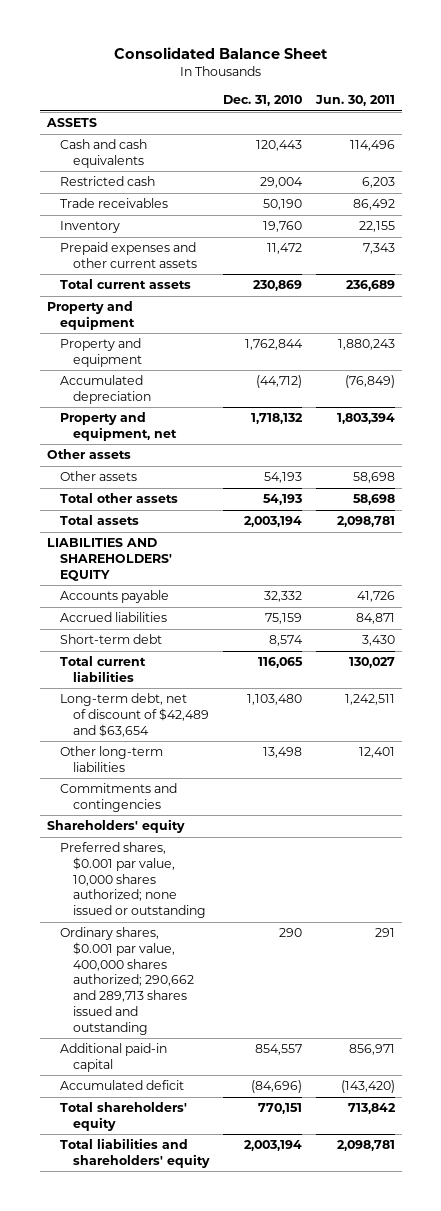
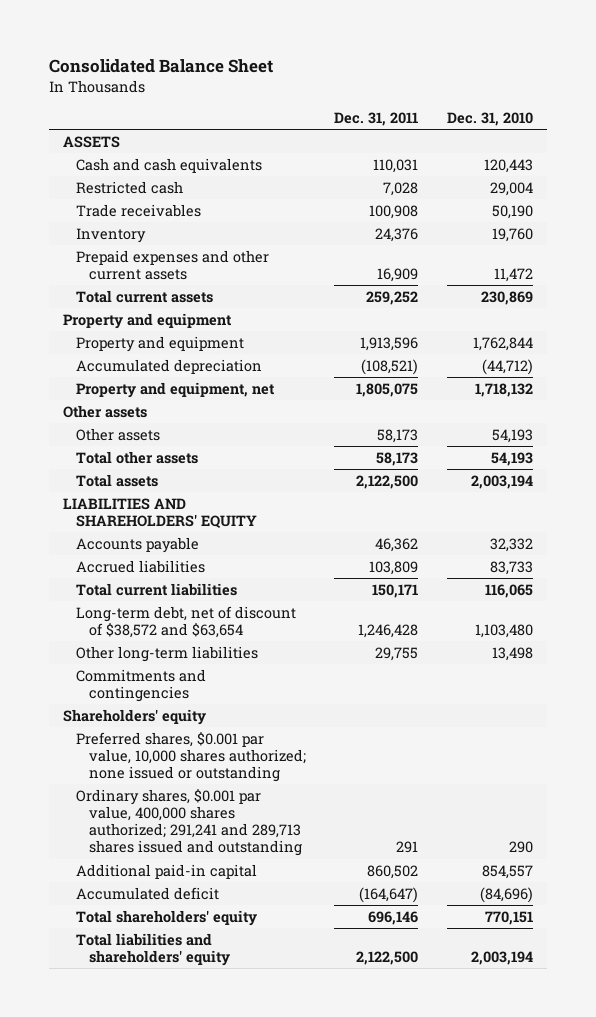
- | Dec. 31, 2010 | Jun. 30, 2011
+ | Dec. 31, 2011 | Dec. 31, 2010
- Accrued liabilities | 75,159 | 84,871
- Short-term debt | 8,574 | 3,430
+ Accrued liabilities | 103,809 | 83,733
- Long-term debt, net of discount of $42,489 and $63,654 | 1,103,480 | 1,242,511
+ Long-term debt, net of discount of $38,572 and $63,654 | 1,246,428 | 1,103,480
- Ordinary shares, $0.001 par value, 400,000 shares authorized; 290,662 and 289,713 shares issued and outstanding | 290 | 291
+ Ordinary shares, $0.001 par value, 400,000 shares authorized; 291,241 and 289,713 shares issued and outstanding | 291 | 290

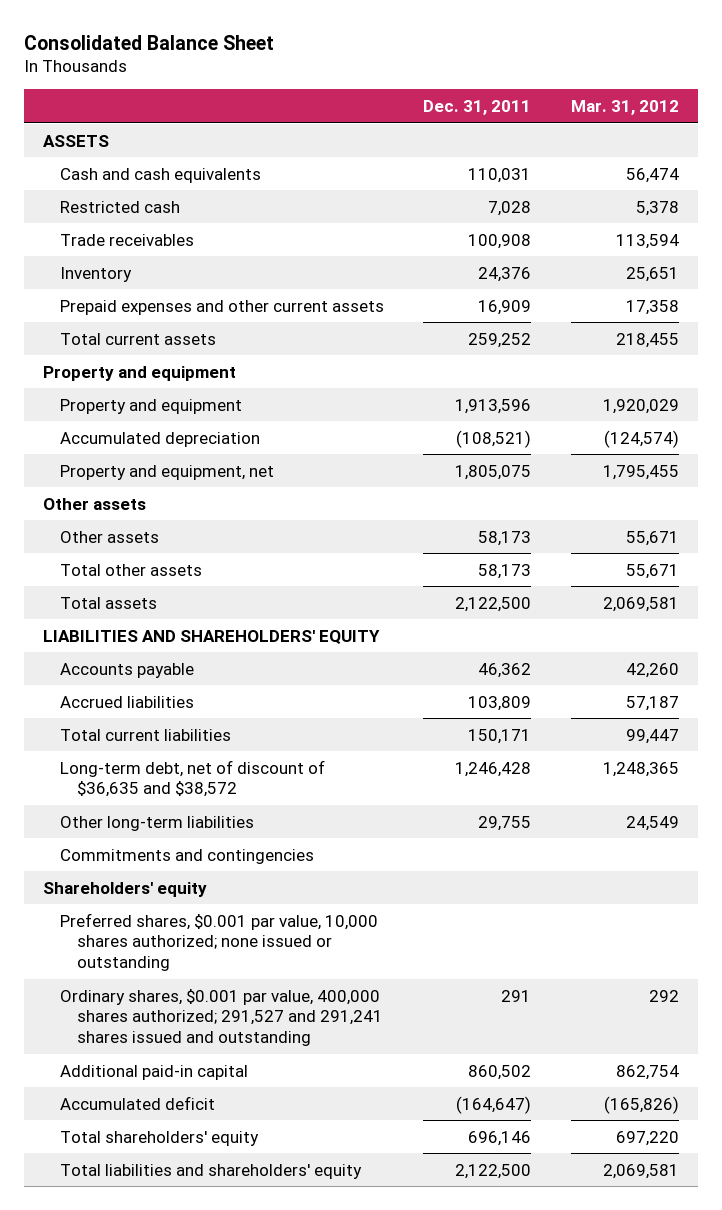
- | Dec. 31, 2011 | Dec. 31, 2010
+ | Dec. 31, 2011 | Mar. 31, 2012
- Long-term debt, net of discount of $38,572 and $63,654 | 1,246,428 | 1,103,480
+ Long-term debt, net of discount of $36,635 and $38,572 | 1,246,428 | 1,248,365
- Ordinary shares, $0.001 par value, 400,000 shares authorized; 291,241 and 289,713 shares issued and outstanding | 291 | 290
+ Ordinary shares, $0.001 par value, 400,000 shares authorized; 291,527 and 291,241 shares issued and outstanding | 291 | 292

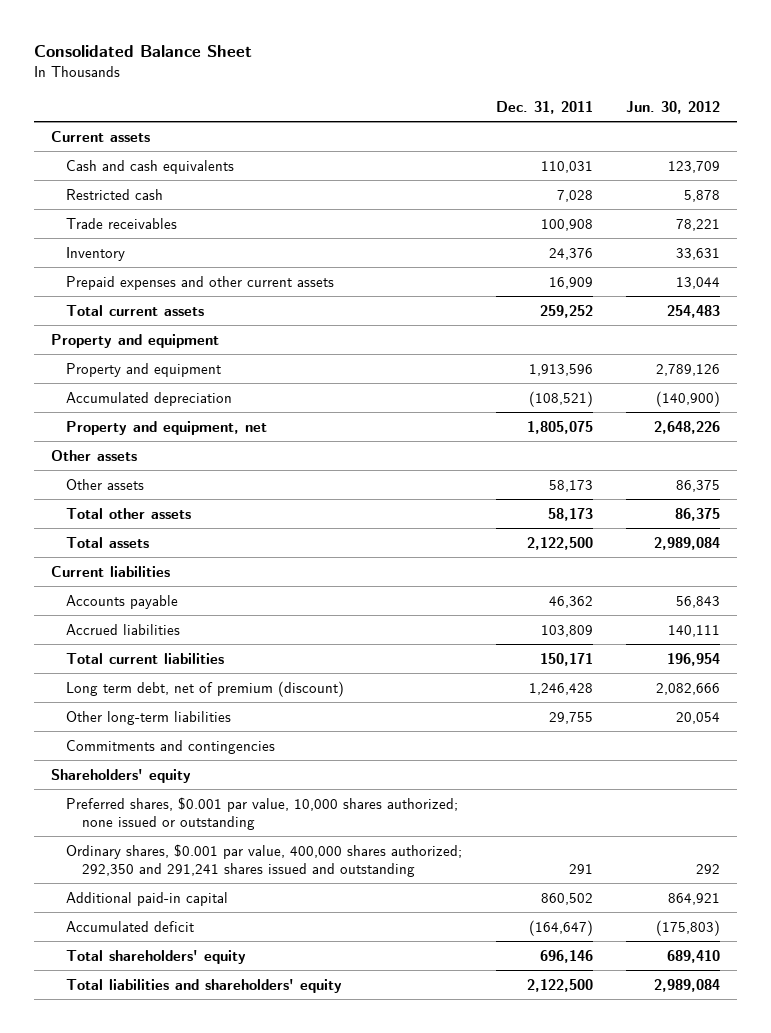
- | Dec. 31, 2011 | Mar. 31, 2012
+ | Dec. 31, 2011 | Jun. 30, 2012
- ASSETS
+ Current assets
- LIABILITIES AND SHAREHOLDERS' EQUITY
+ Current liabilities
- Long-term debt, net of discount of $36,635 and $38,572 | 1,246,428 | 1,248,365
+ Long term debt, net of premium (discount) | 1,246,428 | 2,082,666
- Ordinary shares, $0.001 par value, 400,000 shares authorized; 291,527 and 291,241 shares issued and outstanding | 291 | 292
+ Ordinary shares, $0.001 par value, 400,000 shares authorized; 292,350 and 291,241 shares issued and outstanding | 291 | 292

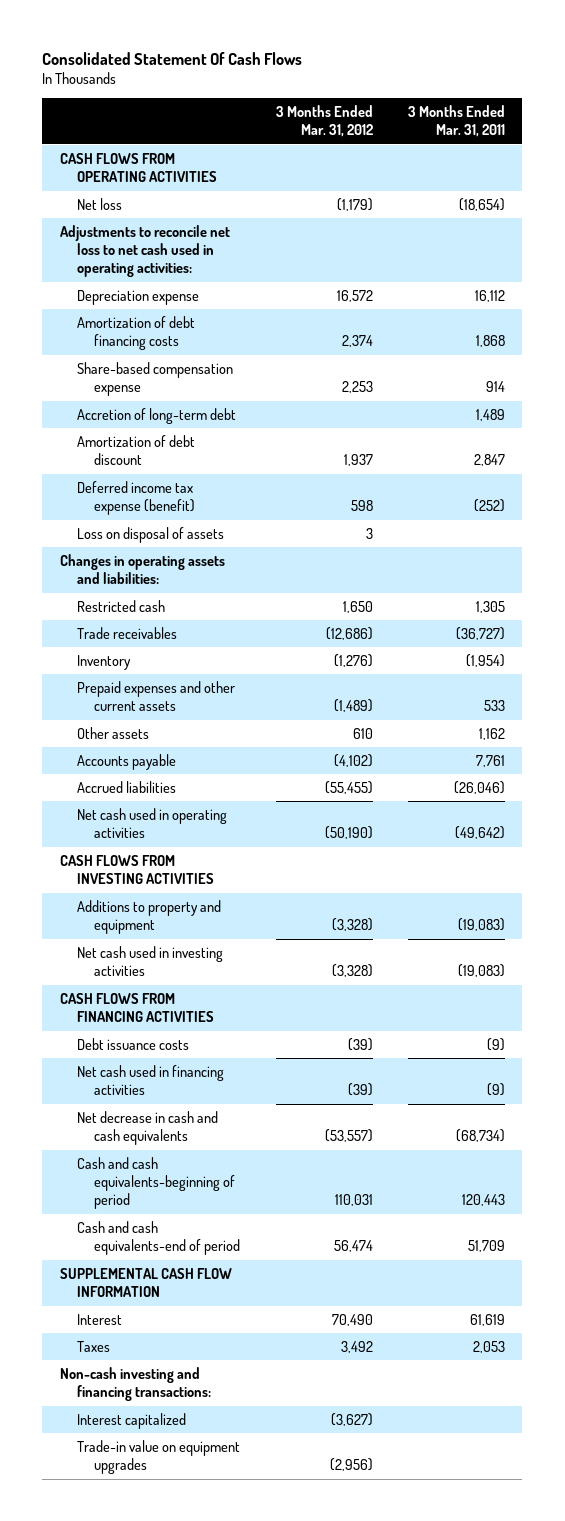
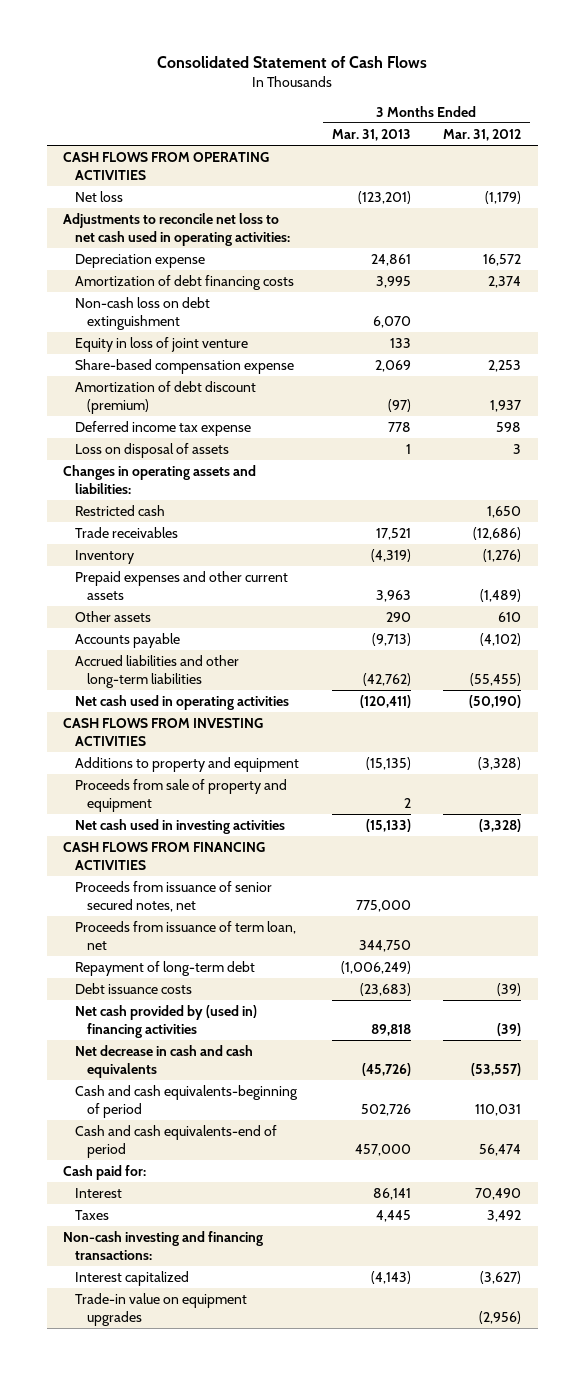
- Consolidated Statement Of Cash Flows
+ Consolidated Statement of Cash Flows
- | 3 Months Ended Mar. 31, 2012 | 3 Months Ended Mar. 31, 2011
+ | 3 Months Ended Mar. 31, 2013 | 3 Months Ended Mar. 31, 2012
+ Non-cash loss on debt extinguishment | 6,070 |
+ Equity in loss of joint venture | 133 |
- Accretion of long-term debt | | 1,489
- Amortization of debt discount | 1,937 | 2,847
- Deferred income tax expense (benefit) | 598 | (252)
+ Amortization of debt discount (premium) | (97) | 1,937
+ Deferred income tax expense | 778 | 598
- Accrued liabilities | (55,455) | (26,046)
+ Accrued liabilities and other long-term liabilities | (42,762) | (55,455)
+ Proceeds from sale of property and equipment | 2 |
+ Proceeds from issuance of senior secured notes, net | 775,000 |
+ Proceeds from issuance of term loan, net | 344,750 |
+ Repayment of long-term debt | (1,006,249) |
- Net cash used in financing activities | (39) | (9)
+ Net cash provided by (used in) financing activities | 89,818 | (39)
- SUPPLEMENTAL CASH FLOW INFORMATION
+ Cash paid for:

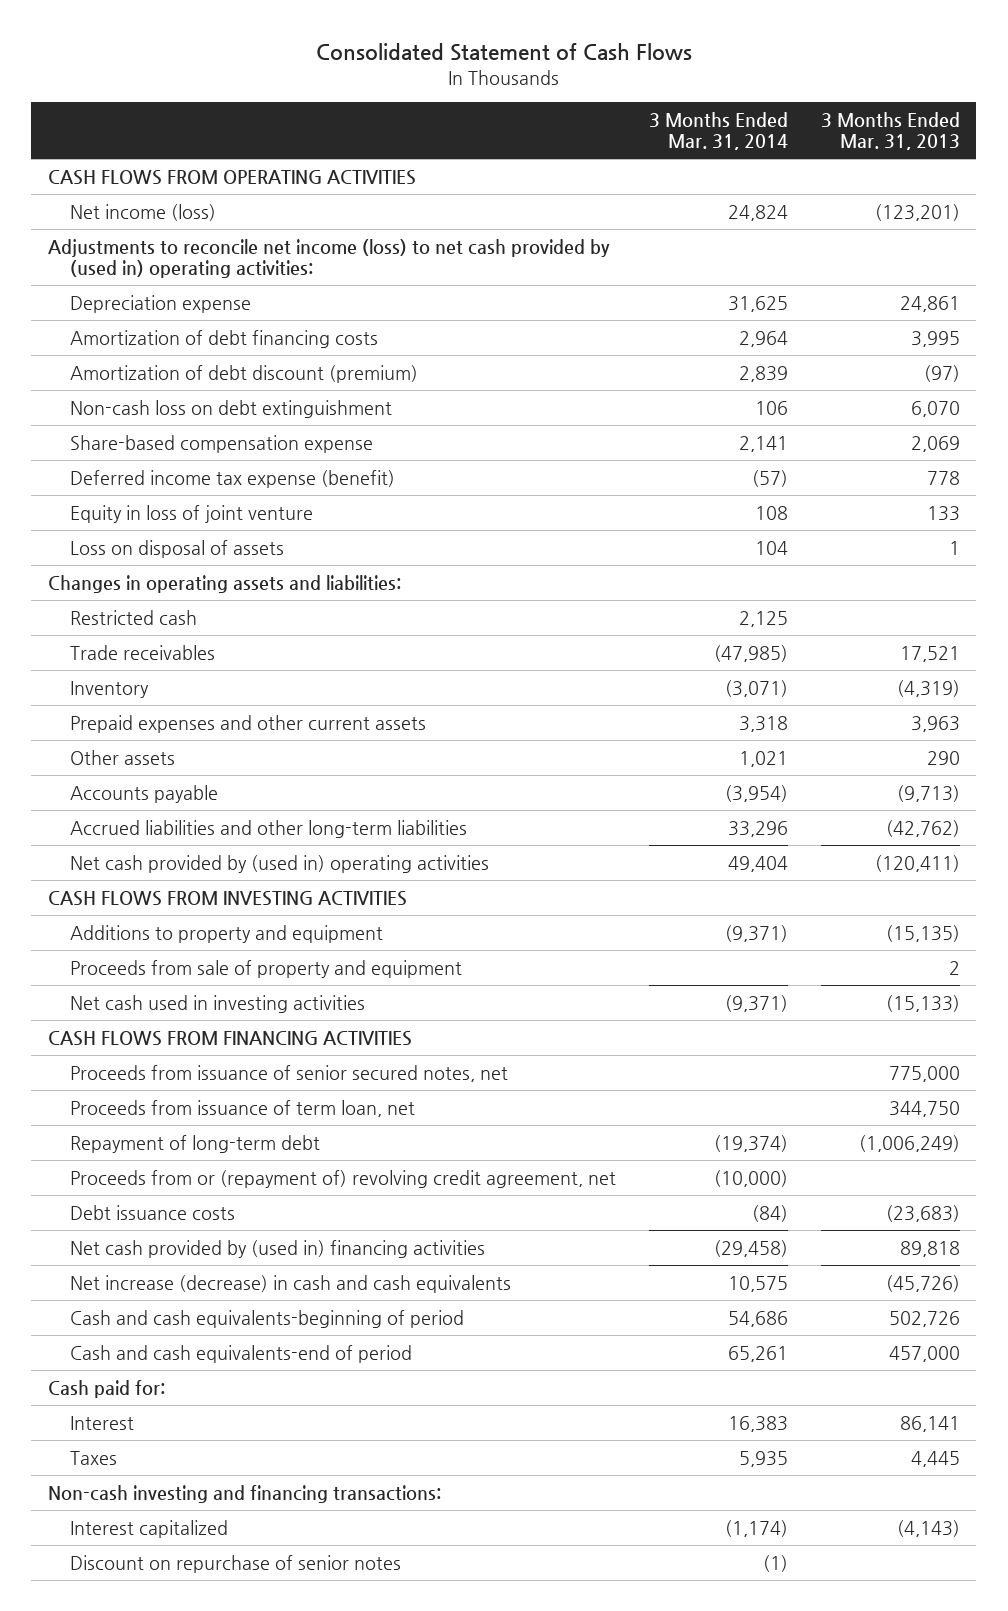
- | 3 Months Ended Mar. 31, 2013 | 3 Months Ended Mar. 31, 2012
+ | 3 Months Ended Mar. 31, 2014 | 3 Months Ended Mar. 31, 2013
- Net loss | (123,201) | (1,179)
- Adjustments to reconcile net loss to net cash used in operating activities:
+ Net income (loss) | 24,824 | (123,201)
+ Adjustments to reconcile net income (loss) to net cash provided by (used in) operating activities:
moved up: Amortization of debt discount (premium) | 2,839 | (97)
- Deferred income tax expense | 778 | 598
+ Deferred income tax expense (benefit) | (57) | 778
moved down: Equity in loss of joint venture | 108 | 133
- Net cash used in operating activities | (120,411) | (50,190)
+ Net cash provided by (used in) operating activities | 49,404 | (120,411)
+ Proceeds from or (repayment of) revolving credit agreement, net | (10,000) |
- Net decrease in cash and cash equivalents | (45,726) | (53,557)
+ Net increase (decrease) in cash and cash equivalents | 10,575 | (45,726)
- Trade-in value on equipment upgrades | | (2,956)
+ Discount on repurchase of senior notes | (1) |

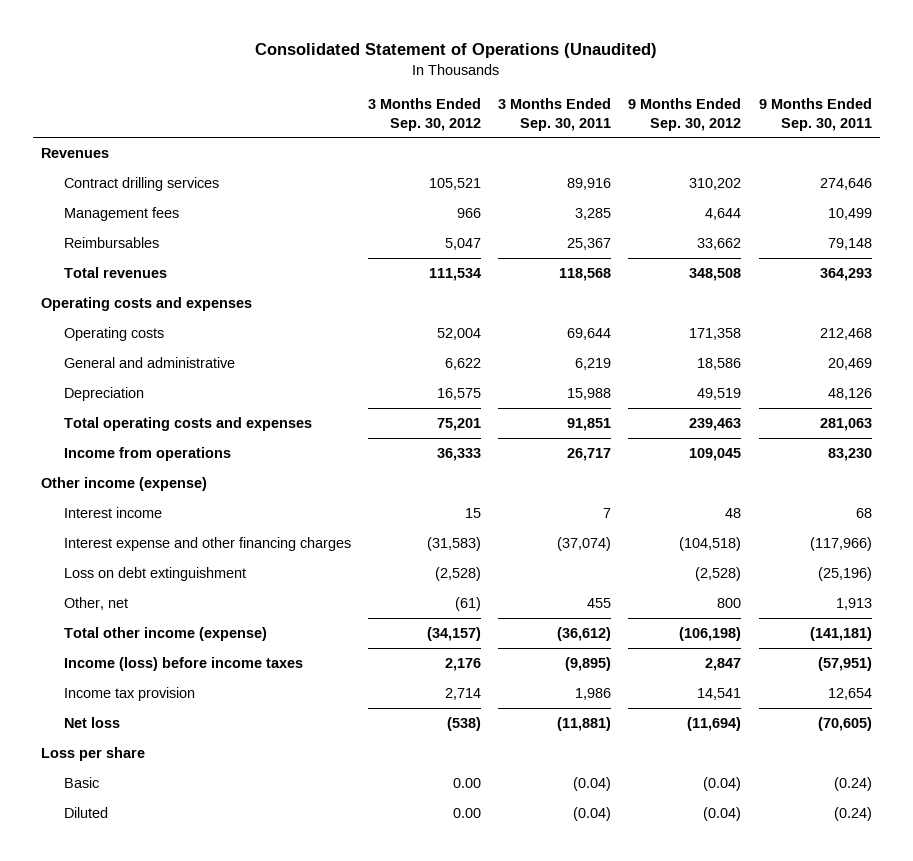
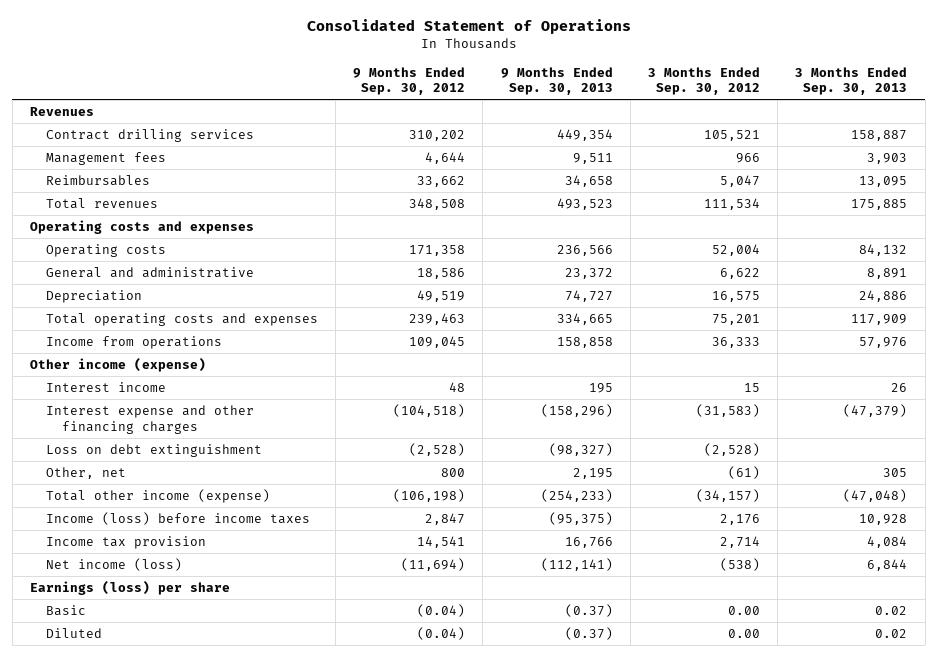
- Consolidated Statement of Operations (Unaudited)
+ Consolidated Statement of Operations
- | 3 Months Ended Sep. 30, 2012 | 3 Months Ended Sep. 30, 2011 | 9 Months Ended Sep. 30, 2012 | 9 Months Ended Sep. 30, 2011
+ | 9 Months Ended Sep. 30, 2012 | 9 Months Ended Sep. 30, 2013 | 3 Months Ended Sep. 30, 2012 | 3 Months Ended Sep. 30, 2013
- Net loss | (538) | (11,881) | (11,694) | (70,605)
- Loss per share
+ Net income (loss) | (11,694) | (112,141) | (538) | 6,844
+ Earnings (loss) per share

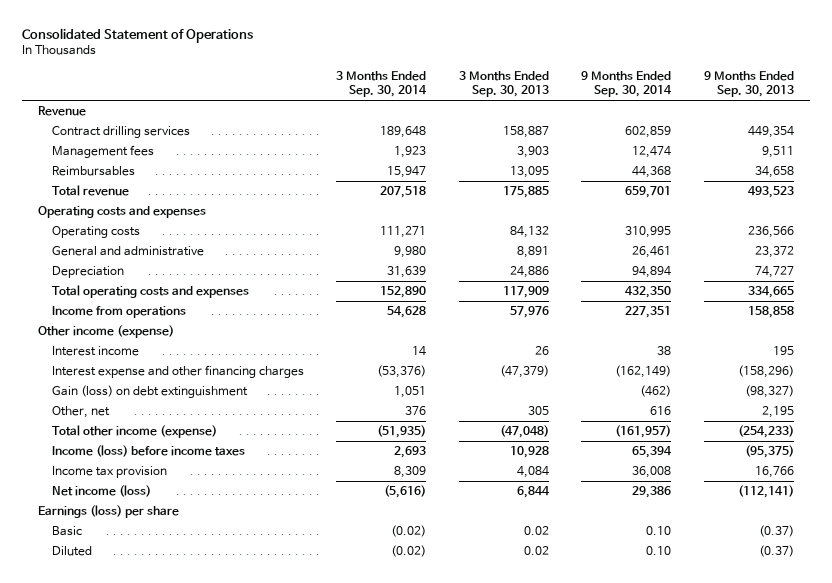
- | 9 Months Ended Sep. 30, 2012 | 9 Months Ended Sep. 30, 2013 | 3 Months Ended Sep. 30, 2012 | 3 Months Ended Sep. 30, 2013
+ | 3 Months Ended Sep. 30, 2014 | 3 Months Ended Sep. 30, 2013 | 9 Months Ended Sep. 30, 2014 | 9 Months Ended Sep. 30, 2013
- Revenues
+ Revenue
- Total revenues | 348,508 | 493,523 | 111,534 | 175,885
+ Total revenue | 207,518 | 175,885 | 659,701 | 493,523
- Loss on debt extinguishment | (2,528) | (98,327) | (2,528) |
+ Gain (loss) on debt extinguishment | 1,051 | | (462) | (98,327)

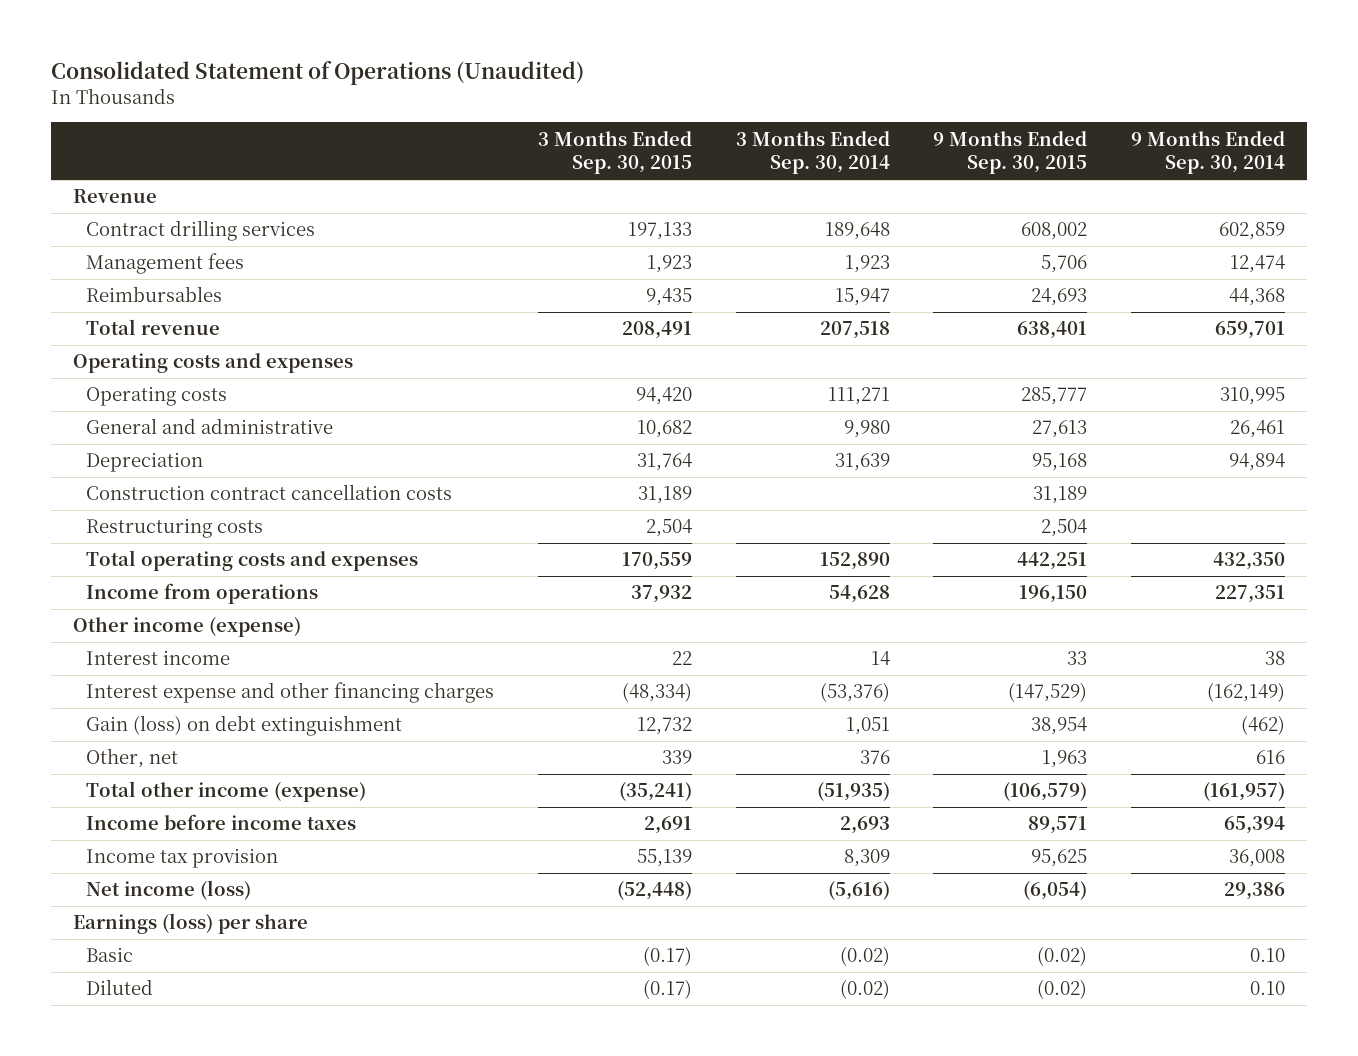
- Consolidated Statement of Operations
+ Consolidated Statement of Operations (Unaudited)
- | 3 Months Ended Sep. 30, 2014 | 3 Months Ended Sep. 30, 2013 | 9 Months Ended Sep. 30, 2014 | 9 Months Ended Sep. 30, 2013
+ | 3 Months Ended Sep. 30, 2015 | 3 Months Ended Sep. 30, 2014 | 9 Months Ended Sep. 30, 2015 | 9 Months Ended Sep. 30, 2014
+ Construction contract cancellation costs | 31,189 | | 31,189 |
+ Restructuring costs | 2,504 | | 2,504 |
- Income (loss) before income taxes | 2,693 | 10,928 | 65,394 | (95,375)
+ Income before income taxes | 2,691 | 2,693 | 89,571 | 65,394

